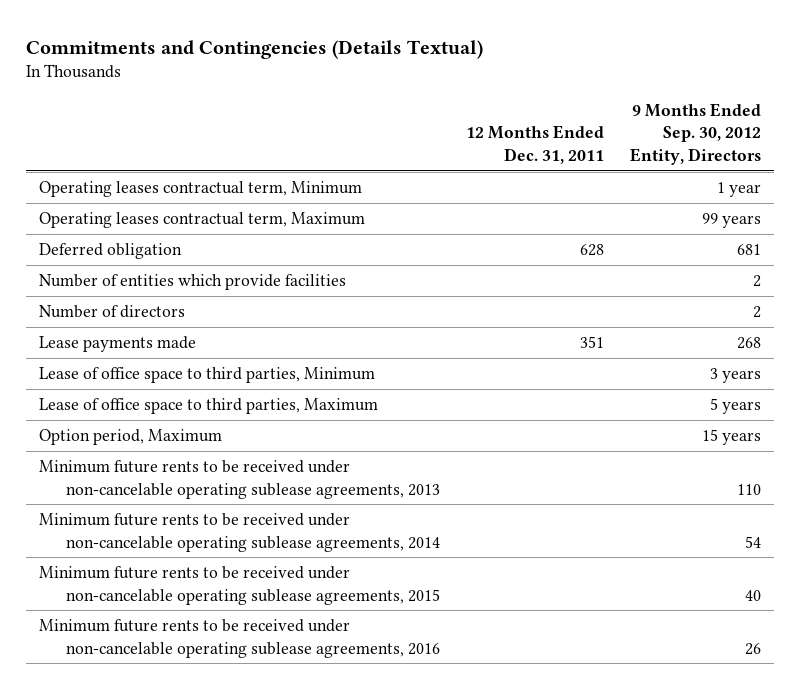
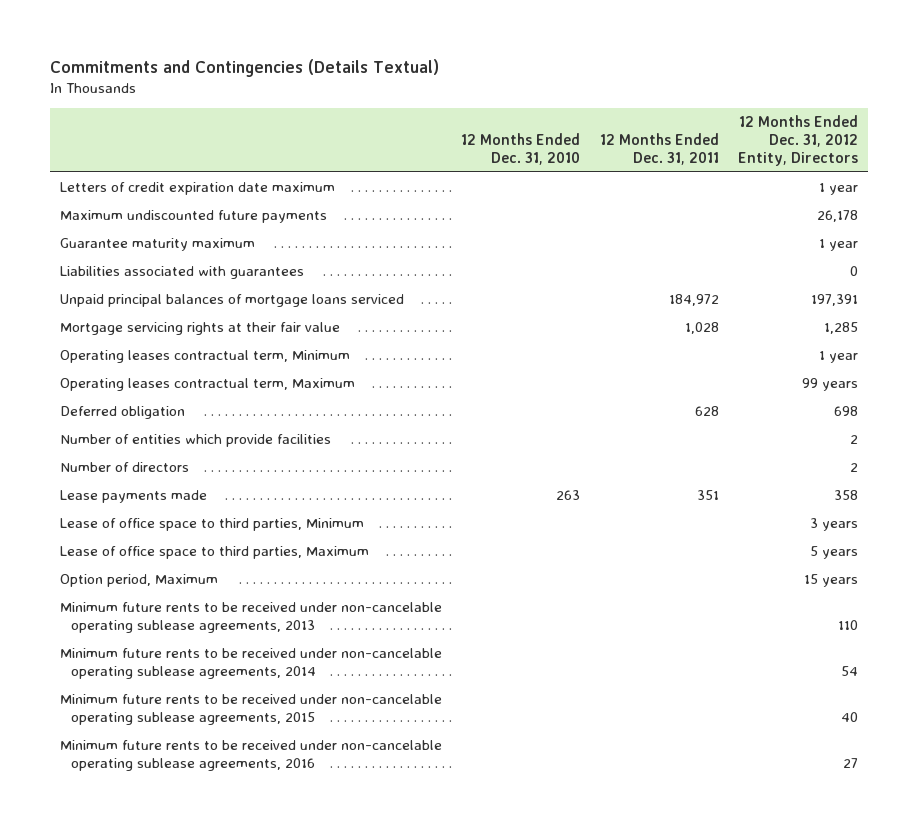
- | 12 Months Ended Dec. 31, 2011 | 9 Months Ended Sep. 30, 2012 Entity, Directors
+ | 12 Months Ended Dec. 31, 2010 | 12 Months Ended Dec. 31, 2011 | 12 Months Ended Dec. 31, 2012 Entity, Directors
+ Letters of credit expiration date maximum | | | 1 year
+ Maximum undiscounted future payments | | | 26,178
+ Guarantee maturity maximum | | | 1 year
+ Liabilities associated with guarantees | | | 0
+ Unpaid principal balances of mortgage loans serviced | | 184,972 | 197,391
+ Mortgage servicing rights at their fair value | | 1,028 | 1,285

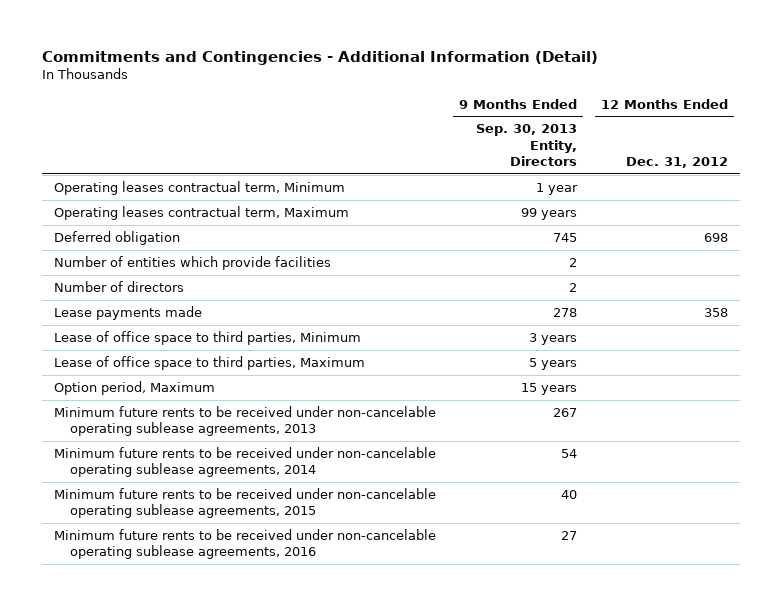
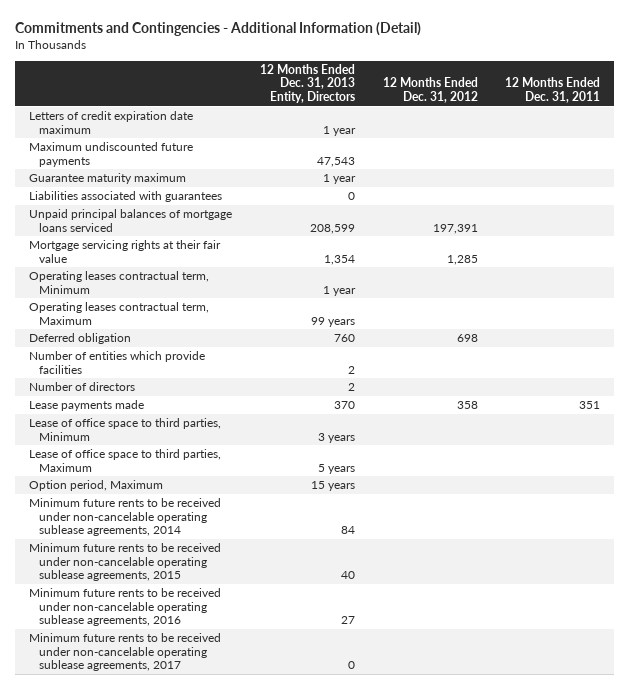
- | 9 Months Ended Sep. 30, 2013 Entity, Directors | 12 Months Ended Dec. 31, 2012
+ | 12 Months Ended Dec. 31, 2013 Entity, Directors | 12 Months Ended Dec. 31, 2012 | 12 Months Ended Dec. 31, 2011
+ Letters of credit expiration date maximum | 1 year | |
+ Maximum undiscounted future payments | 47,543 | |
+ Guarantee maturity maximum | 1 year | |
+ Liabilities associated with guarantees | 0 | |
+ Unpaid principal balances of mortgage loans serviced | 208,599 | 197,391 |
+ Mortgage servicing rights at their fair value | 1,354 | 1,285 |
- Minimum future rents to be received under non-cancelable operating sublease agreements, 2013 | 267 |
+ Minimum future rents to be received under non-cancelable operating sublease agreements, 2017 | 0 | |

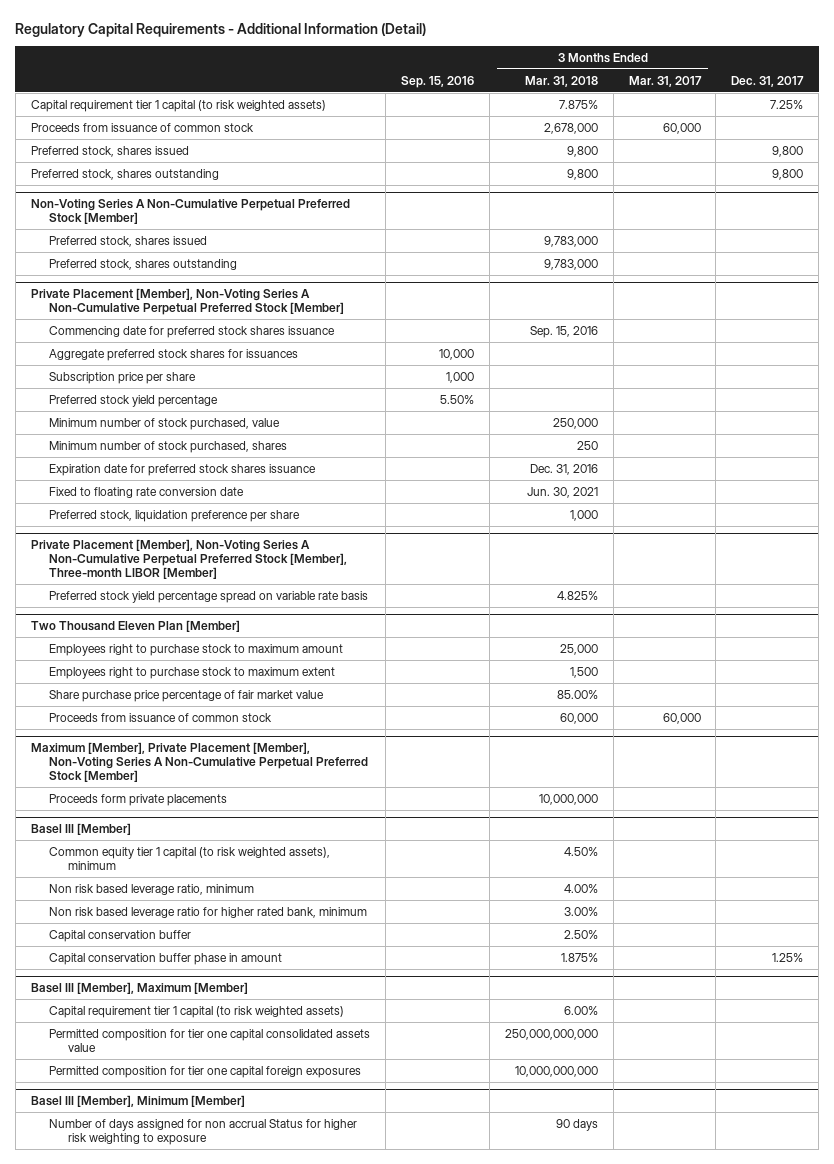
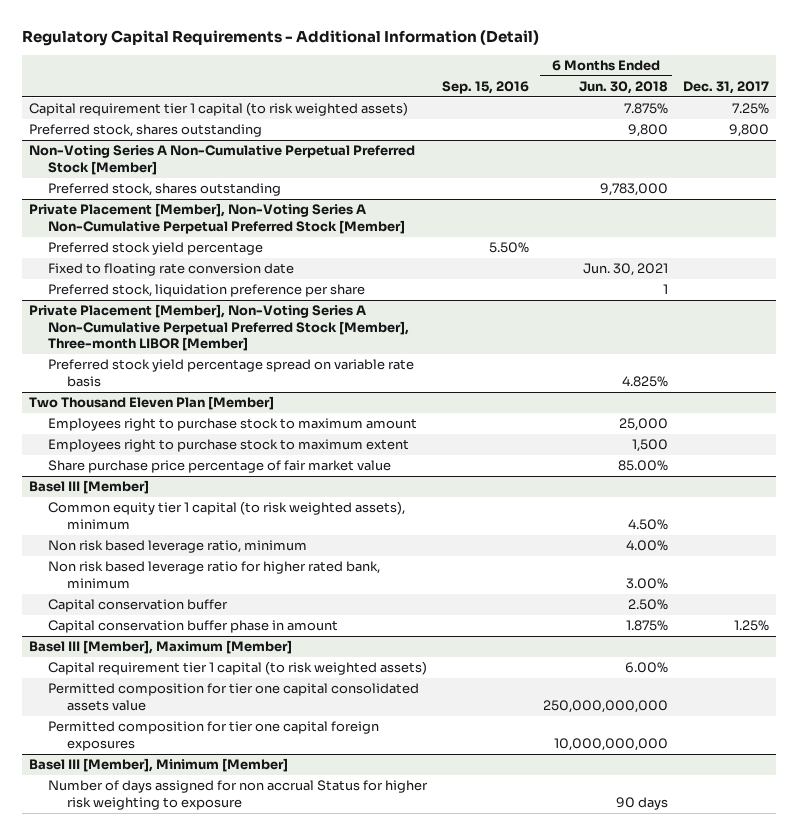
- | Sep. 15, 2016 | 3 Months Ended Mar. 31, 2018 | 3 Months Ended Mar. 31, 2017 | Dec. 31, 2017
+ | Sep. 15, 2016 | 6 Months Ended Jun. 30, 2018 | Dec. 31, 2017
- Proceeds from issuance of common stock | | 2,678,000 | 60,000 |
- Preferred stock, shares issued | | 9,800 | | 9,800
@ Non-Voting Series A Non-Cumulative Perpetual Preferred Stock [Member]
- Preferred stock, shares issued | | 9,783,000 | |
@ Private Placement [Member], Non-Voting Series A Non-Cumulative Perpetual Preferred Stock [Member]
- Commencing date for preferred stock shares issuance | | Sep. 15, 2016 | |
- Aggregate preferred stock shares for issuances | 10,000 | | |
- Subscription price per share | 1,000 | | |
- Minimum number of stock purchased, value | | 250,000 | |
- Minimum number of stock purchased, shares | | 250 | |
- Expiration date for preferred stock shares issuance | | Dec. 31, 2016 | |
@ Two Thousand Eleven Plan [Member]
- Proceeds from issuance of common stock | | 60,000 | 60,000 |
- Maximum [Member], Private Placement [Member], Non-Voting Series A Non-Cumulative Perpetual Preferred Stock [Member]
- Proceeds form private placements | | 10,000,000 | |

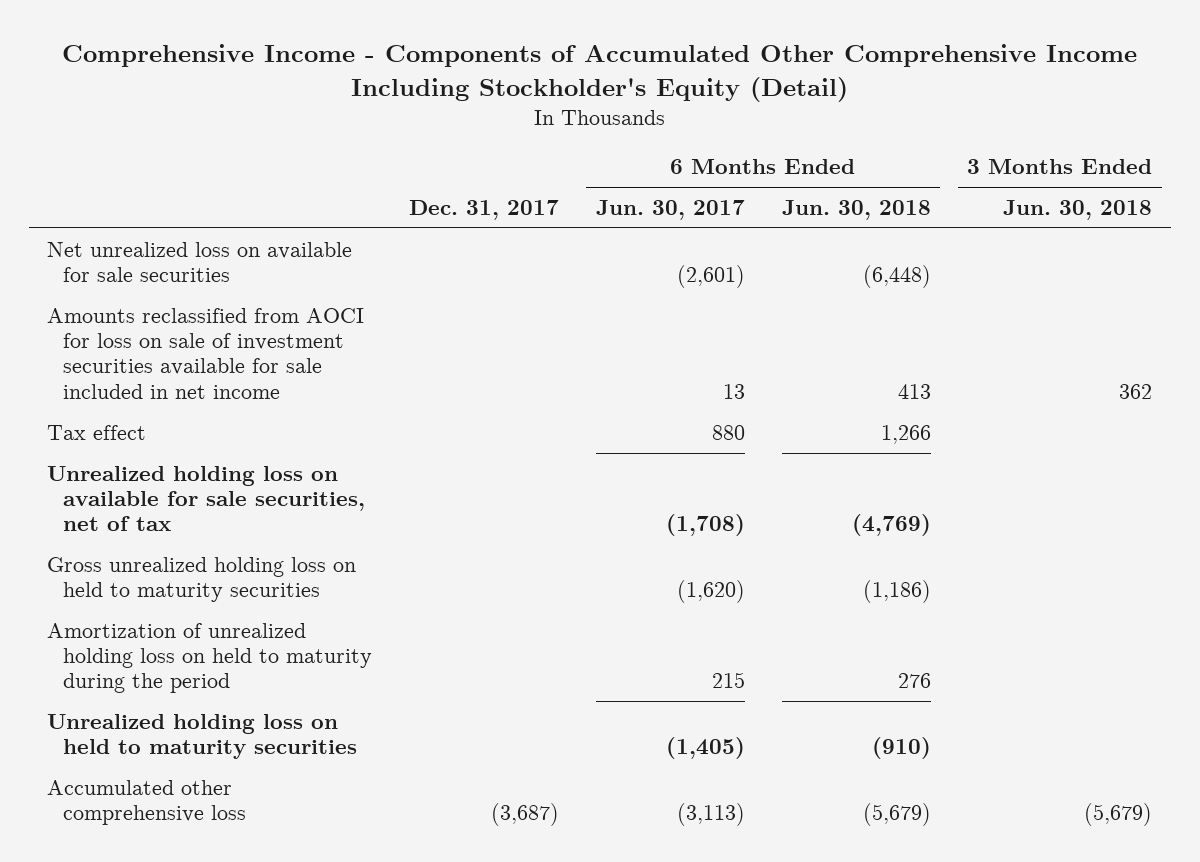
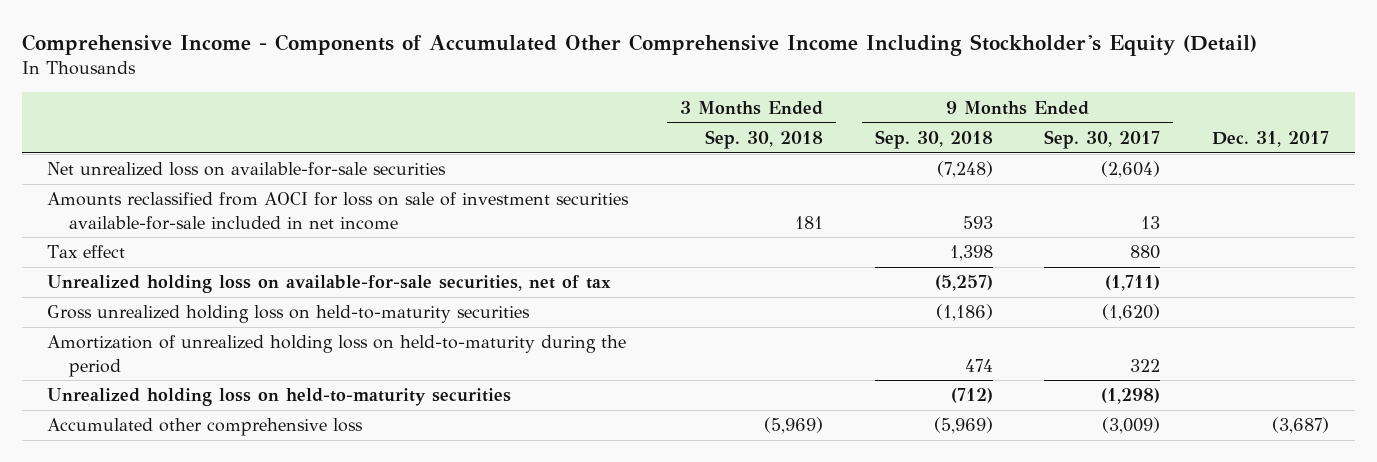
- | Dec. 31, 2017 | 6 Months Ended Jun. 30, 2017 | 6 Months Ended Jun. 30, 2018 | 3 Months Ended Jun. 30, 2018
+ | 3 Months Ended Sep. 30, 2018 | 9 Months Ended Sep. 30, 2018 | 9 Months Ended Sep. 30, 2017 | Dec. 31, 2017
- Net unrealized loss on available for sale securities | | (2,601) | (6,448) |
- Amounts reclassified from AOCI for loss on sale of investment securities available for sale included in net income | | 13 | 413 | 362
+ Net unrealized loss on available-for-sale securities | | (7,248) | (2,604) |
+ Amounts reclassified from AOCI for loss on sale of investment securities available-for-sale included in net income | 181 | 593 | 13 |
- Unrealized holding loss on available for sale securities, net of tax | | (1,708) | (4,769) |
- Gross unrealized holding loss on held to maturity securities | | (1,620) | (1,186) |
- Amortization of unrealized holding loss on held to maturity during the period | | 215 | 276 |
- Unrealized holding loss on held to maturity securities | | (1,405) | (910) |
+ Unrealized holding loss on available-for-sale securities, net of tax | | (5,257) | (1,711) |
+ Gross unrealized holding loss on held-to-maturity securities | | (1,186) | (1,620) |
+ Amortization of unrealized holding loss on held-to-maturity during the period | | 474 | 322 |
+ Unrealized holding loss on held-to-maturity securities | | (712) | (1,298) |

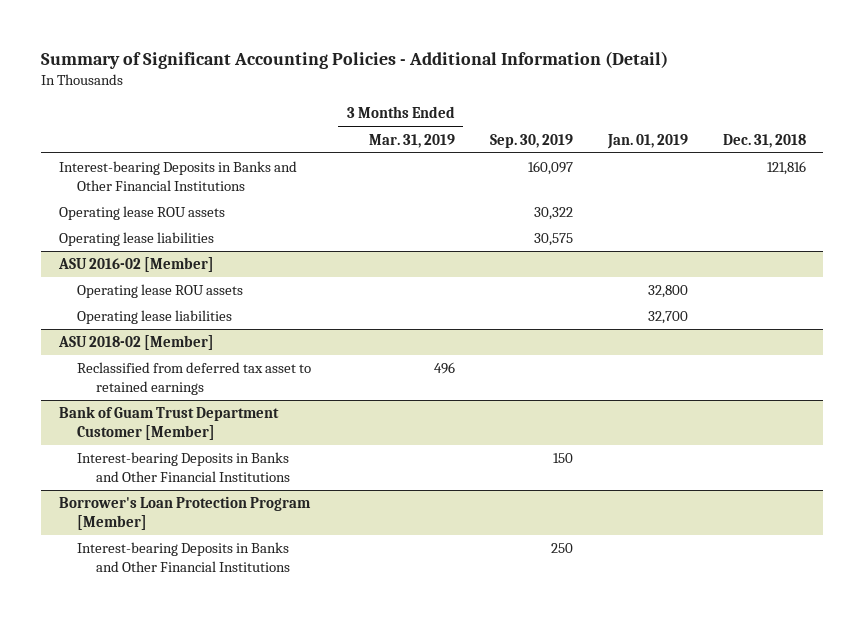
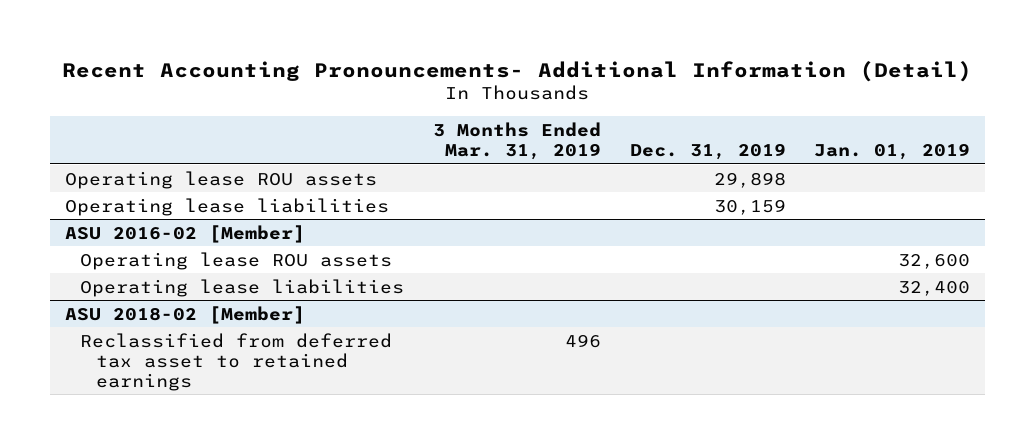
- Summary of Significant Accounting Policies - Additional Information (Detail)
+ Recent Accounting Pronouncements- Additional Information (Detail)
- | 3 Months Ended Mar. 31, 2019 | Sep. 30, 2019 | Jan. 01, 2019 | Dec. 31, 2018
+ | 3 Months Ended Mar. 31, 2019 | Dec. 31, 2019 | Jan. 01, 2019
- Interest-bearing Deposits in Banks and Other Financial Institutions | | 160,097 | | 121,816
@ ASU 2016-02 [Member]
- Operating lease ROU assets | | | 32,800 |
- Operating lease liabilities | | | 32,700 |
+ Operating lease ROU assets | | | 32,600
+ Operating lease liabilities | | | 32,400
- Bank of Guam Trust Department Customer [Member]
- Interest-bearing Deposits in Banks and Other Financial Institutions | | 150 | |
- Borrower's Loan Protection Program [Member]
- Interest-bearing Deposits in Banks and Other Financial Institutions | | 250 | |

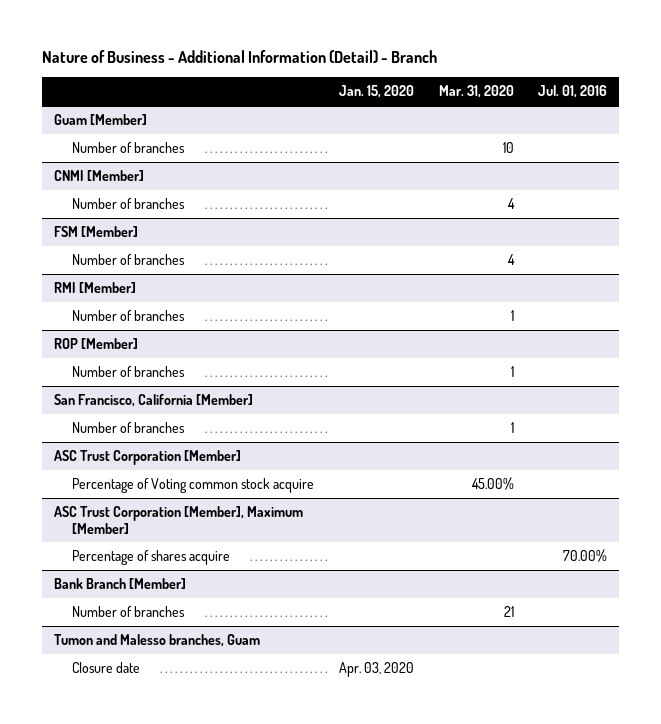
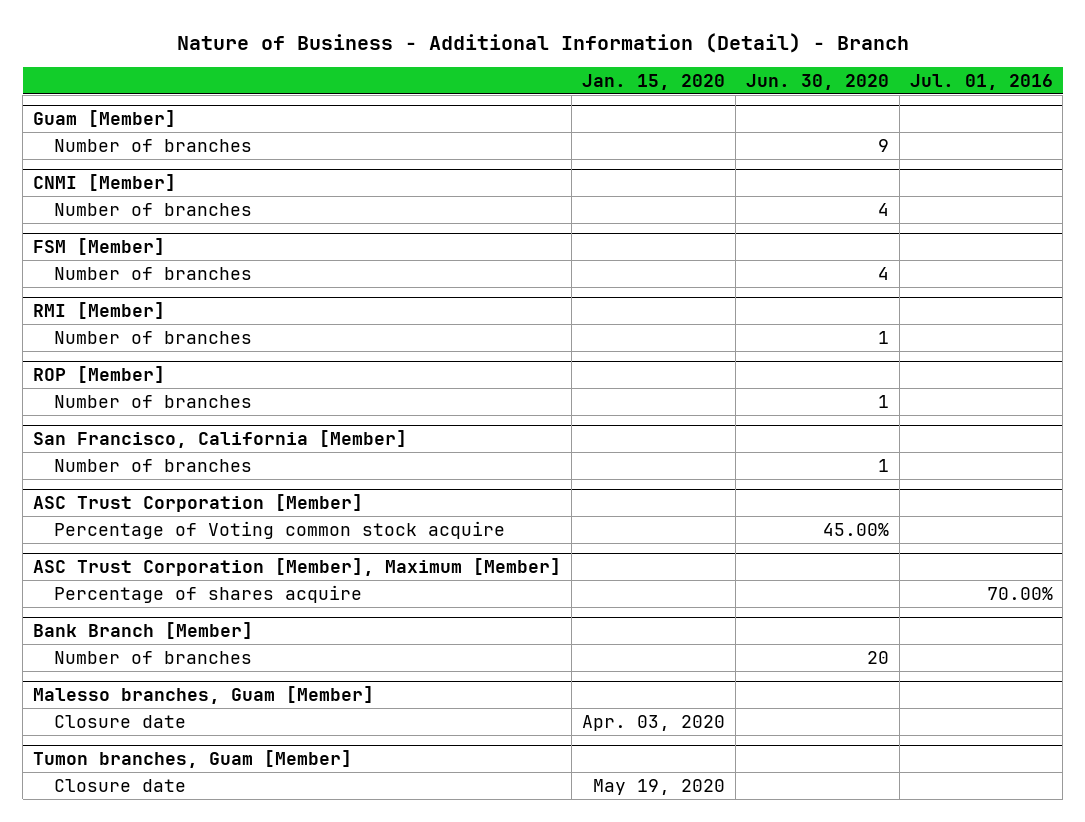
- | Jan. 15, 2020 | Mar. 31, 2020 | Jul. 01, 2016
+ | Jan. 15, 2020 | Jun. 30, 2020 | Jul. 01, 2016
- Tumon and Malesso branches, Guam
+ Malesso branches, Guam [Member]
+ Tumon branches, Guam [Member]
+ Closure date | May 19, 2020 | |

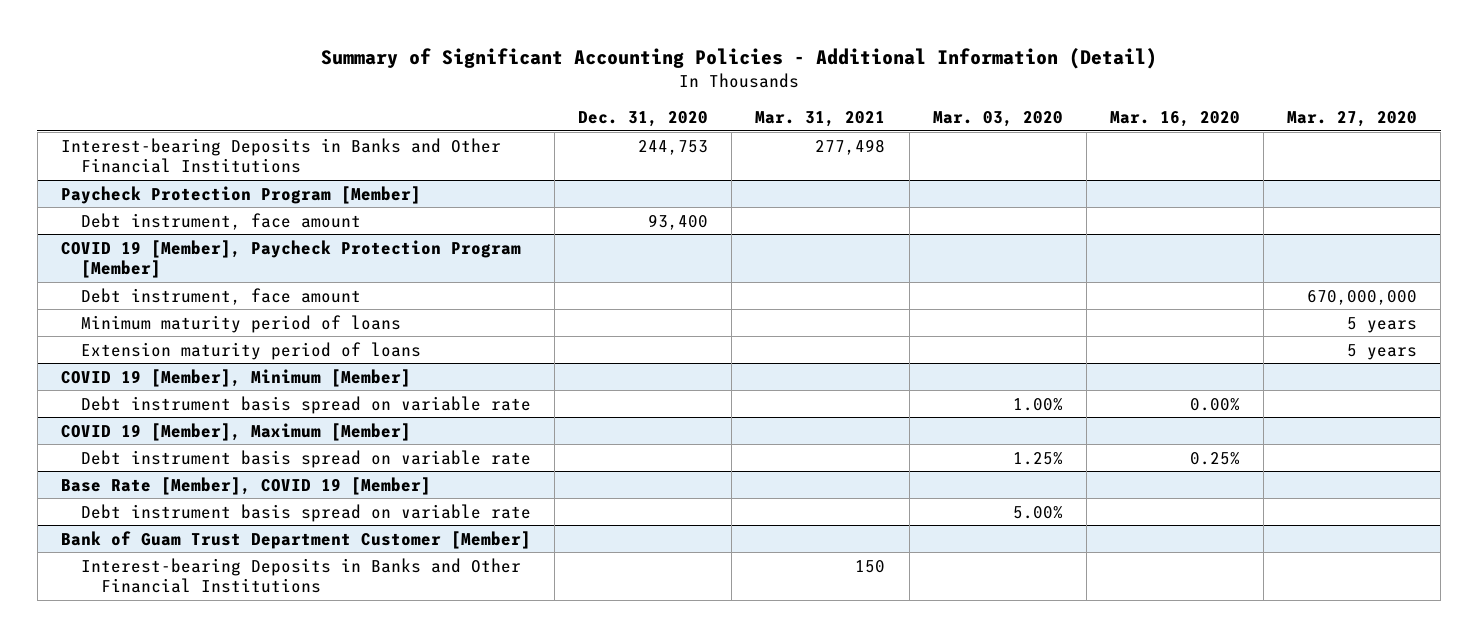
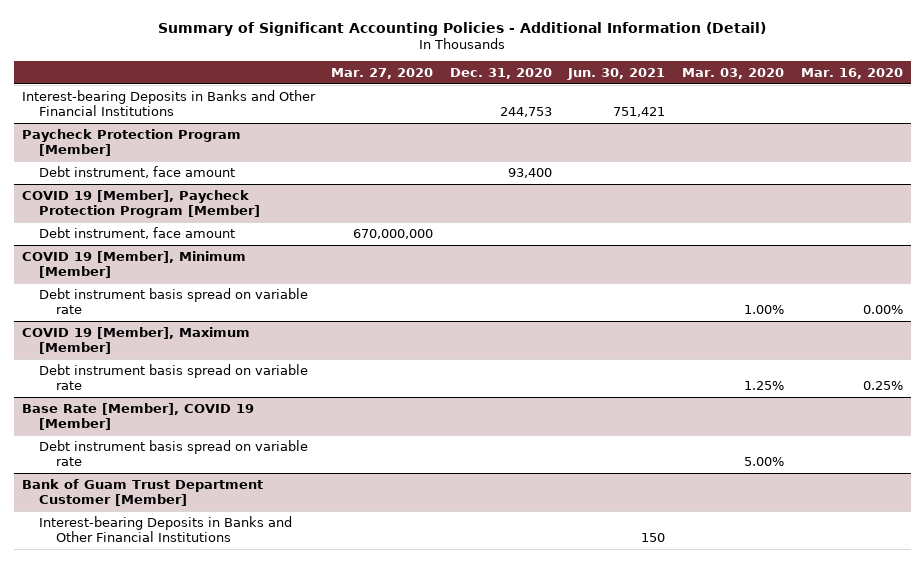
- | Dec. 31, 2020 | Mar. 31, 2021 | Mar. 03, 2020 | Mar. 16, 2020 | Mar. 27, 2020
+ | Mar. 27, 2020 | Dec. 31, 2020 | Jun. 30, 2021 | Mar. 03, 2020 | Mar. 16, 2020
@ COVID 19 [Member], Paycheck Protection Program [Member]
- Minimum maturity period of loans | | | | | 5 years
- Extension maturity period of loans | | | | | 5 years

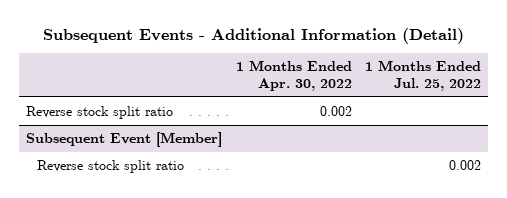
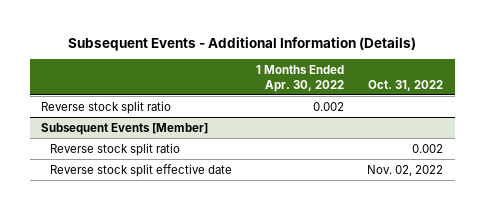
- Subsequent Events - Additional Information (Detail)
+ Subsequent Events - Additional Information (Details)
- | 1 Months Ended Apr. 30, 2022 | 1 Months Ended Jul. 25, 2022
+ | 1 Months Ended Apr. 30, 2022 | Oct. 31, 2022
- Subsequent Event [Member]
+ Subsequent Events [Member]
+ Reverse stock split effective date | | Nov. 02, 2022

